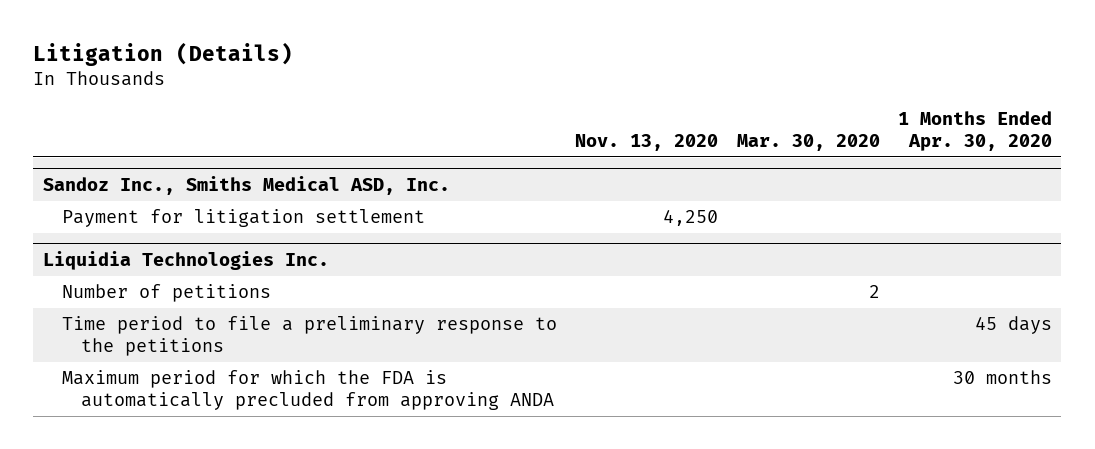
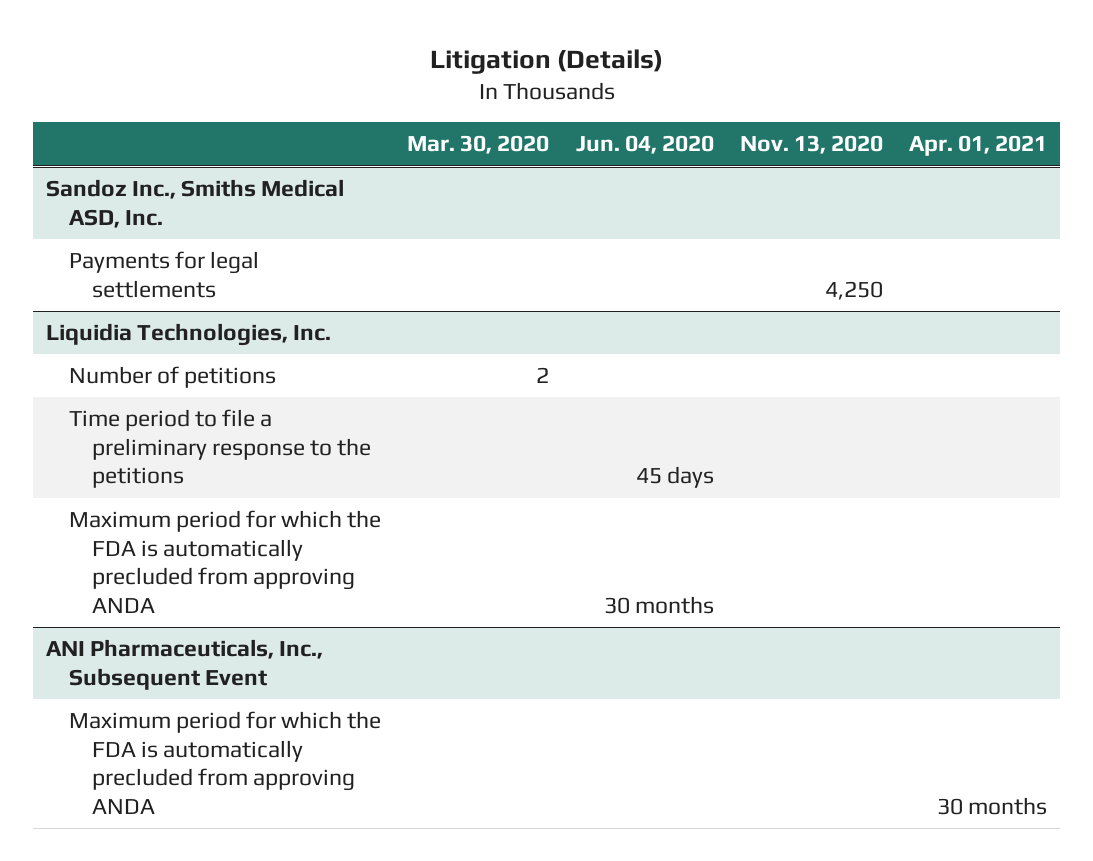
- | Nov. 13, 2020 | Mar. 30, 2020 | 1 Months Ended Apr. 30, 2020
+ | Mar. 30, 2020 | Jun. 04, 2020 | Nov. 13, 2020 | Apr. 01, 2021
@ Sandoz Inc., Smiths Medical ASD, Inc.
- Payment for litigation settlement | 4,250 | |
- Liquidia Technologies Inc.
@ Sandoz Inc., Smiths Medical ASD, Inc.
+ Payments for legal settlements | | | 4,250 |
+ Liquidia Technologies, Inc.
+ ANI Pharmaceuticals, Inc., Subsequent Event
+ Maximum period for which the FDA is automatically precluded from approving ANDA | | | | 30 months

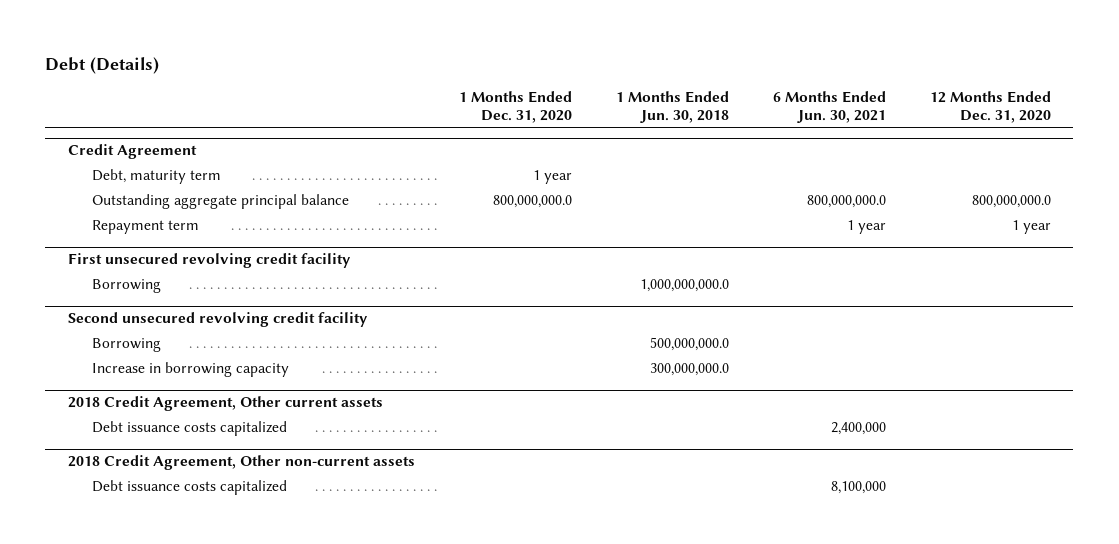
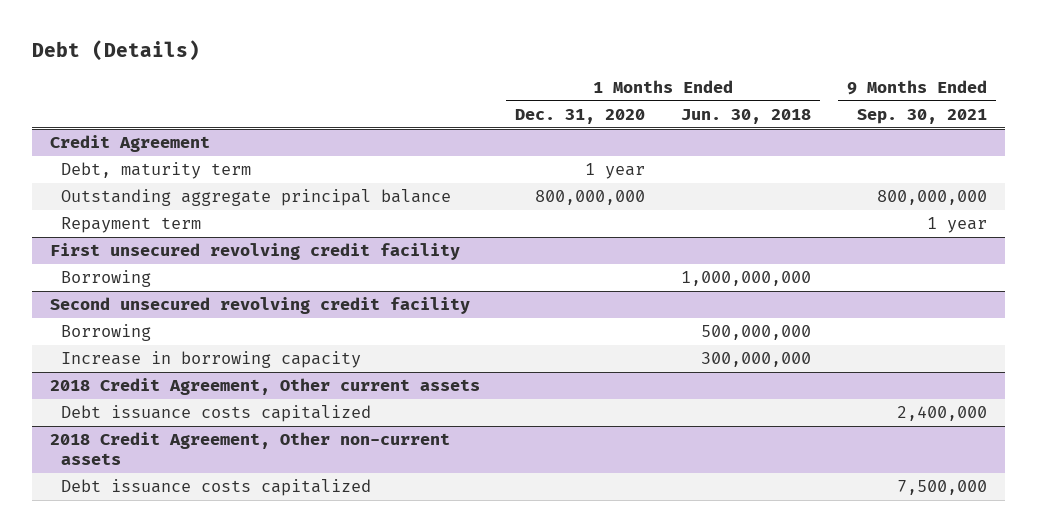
- | 1 Months Ended Dec. 31, 2020 | 1 Months Ended Jun. 30, 2018 | 6 Months Ended Jun. 30, 2021 | 12 Months Ended Dec. 31, 2020
+ | 1 Months Ended Dec. 31, 2020 | 1 Months Ended Jun. 30, 2018 | 9 Months Ended Sep. 30, 2021
@ Credit Agreement
- Outstanding aggregate principal balance | 800,000,000.0 | | 800,000,000.0 | 800,000,000.0
+ Outstanding aggregate principal balance | 800,000,000 | | 800,000,000
@ First unsecured revolving credit facility
- Borrowing | | 1,000,000,000.0 | |
+ Borrowing | | 1,000,000,000 |
@ Second unsecured revolving credit facility
- Borrowing | | 500,000,000.0 | |
- Increase in borrowing capacity | | 300,000,000.0 | |
+ Borrowing | | 500,000,000 |
+ Increase in borrowing capacity | | 300,000,000 |

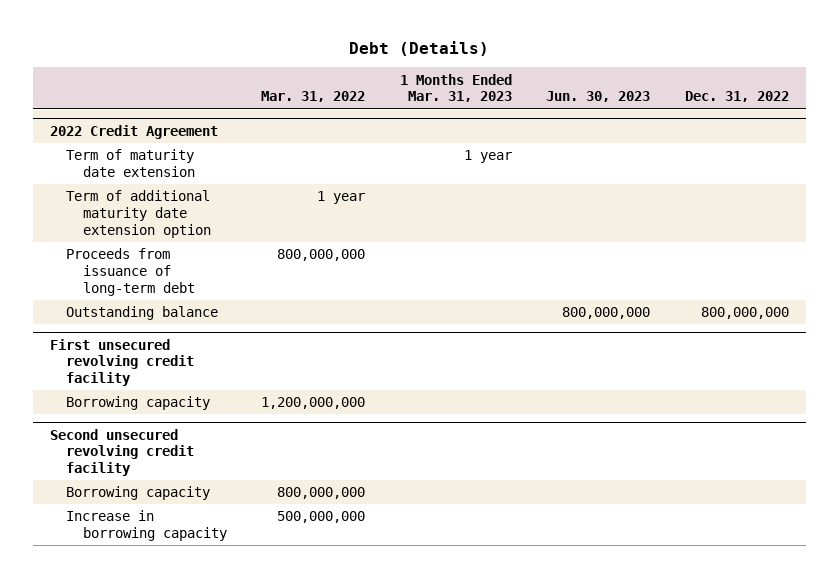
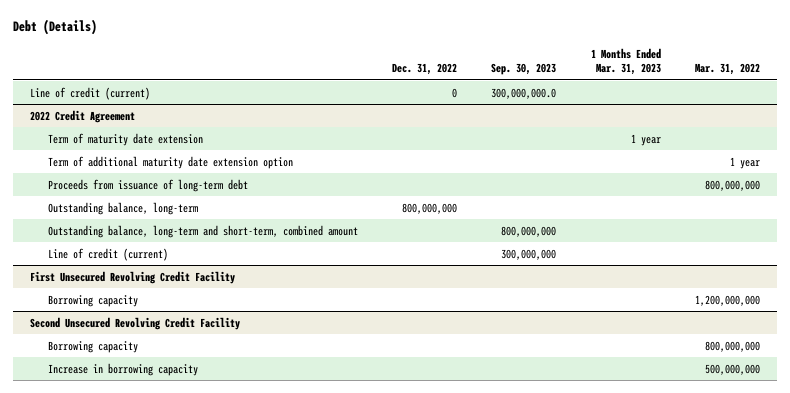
- | Mar. 31, 2022 | 1 Months Ended Mar. 31, 2023 | Jun. 30, 2023 | Dec. 31, 2022
+ | Dec. 31, 2022 | Sep. 30, 2023 | 1 Months Ended Mar. 31, 2023 | Mar. 31, 2022
+ Line of credit (current) | 0 | 300,000,000.0 | |
@ 2022 Credit Agreement
- Outstanding balance | | | 800,000,000 | 800,000,000
- First unsecured revolving credit facility
@ 2022 Credit Agreement
+ Outstanding balance, long-term | 800,000,000 | | |
+ Outstanding balance, long-term and short-term, combined amount | | 800,000,000 | |
+ Line of credit (current) | | 300,000,000 | |
+ First Unsecured Revolving Credit Facility
- Second unsecured revolving credit facility
+ Second Unsecured Revolving Credit Facility

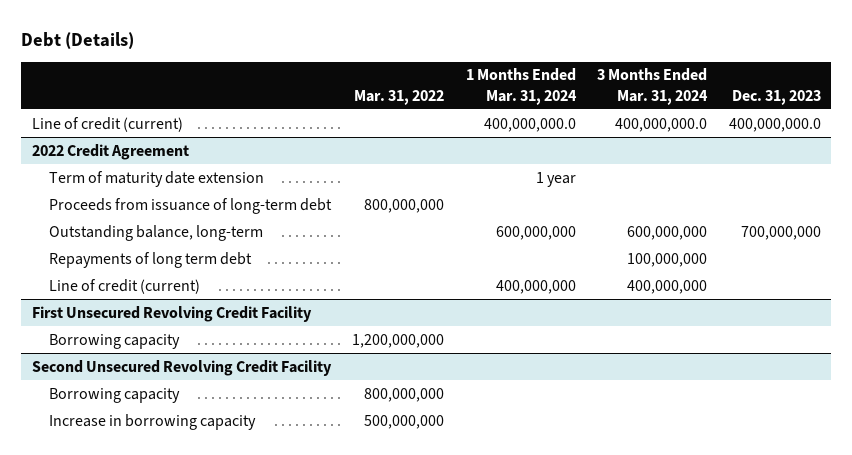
- | Dec. 31, 2022 | Sep. 30, 2023 | 1 Months Ended Mar. 31, 2023 | Mar. 31, 2022
+ | Mar. 31, 2022 | 1 Months Ended Mar. 31, 2024 | 3 Months Ended Mar. 31, 2024 | Dec. 31, 2023
@ 2022 Credit Agreement
- Term of additional maturity date extension option | | | | 1 year
- Outstanding balance, long-term and short-term, combined amount | | 800,000,000 | |
+ Repayments of long term debt | | | 100,000,000 |

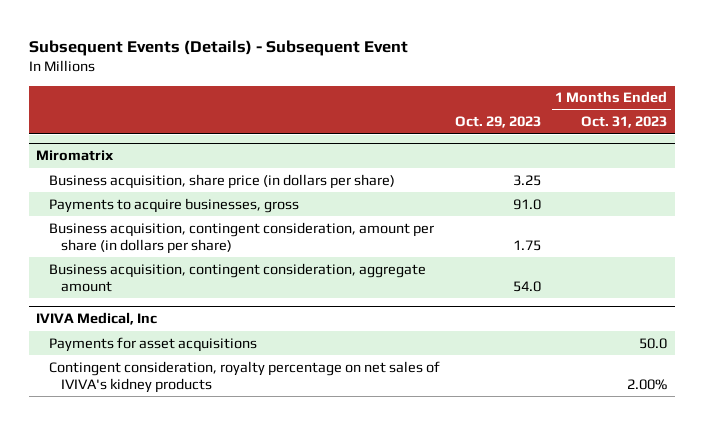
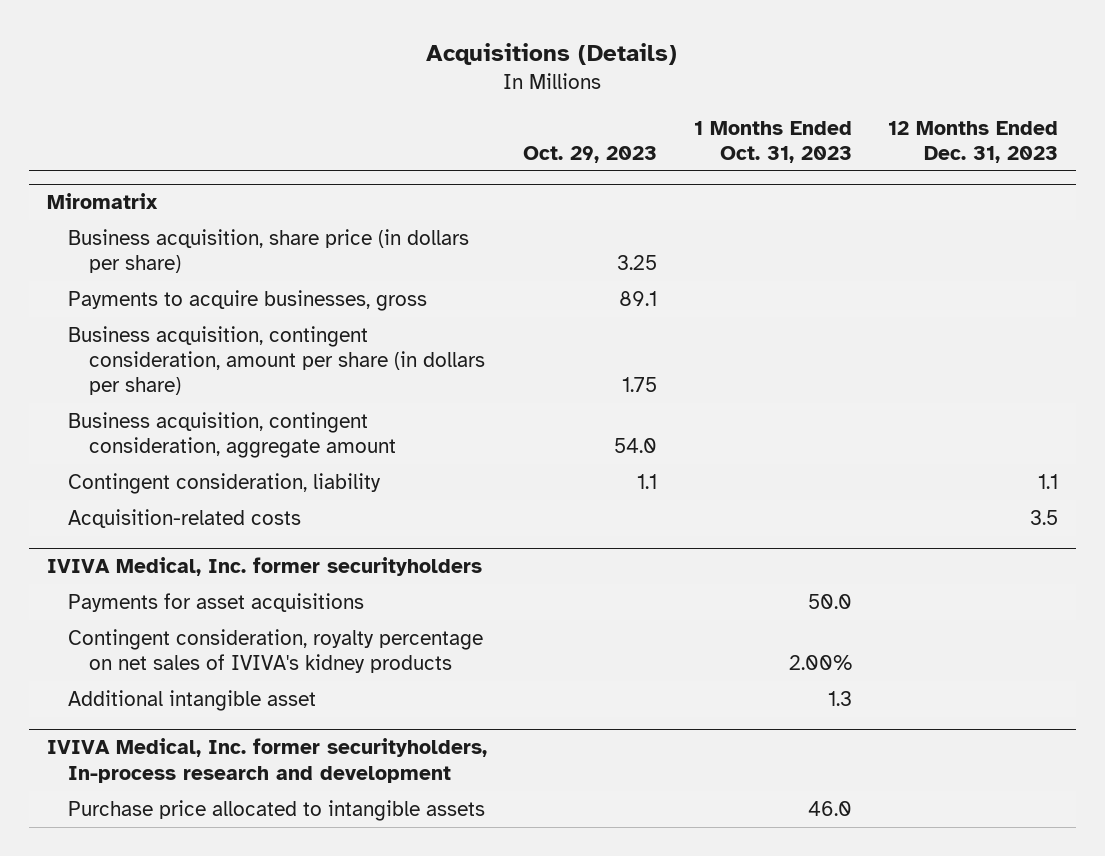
- Subsequent Events (Details) - Subsequent Event
+ Acquisitions (Details)
- | Oct. 29, 2023 | 1 Months Ended Oct. 31, 2023
+ | Oct. 29, 2023 | 1 Months Ended Oct. 31, 2023 | 12 Months Ended Dec. 31, 2023
@ Miromatrix
- Payments to acquire businesses, gross | 91.0 |
+ Payments to acquire businesses, gross | 89.1 | |
- IVIVA Medical, Inc
@ Miromatrix
+ Contingent consideration, liability | 1.1 | | 1.1
+ Acquisition-related costs | | | 3.5
+ IVIVA Medical, Inc. former securityholders
+ Additional intangible asset | | 1.3 |
+ IVIVA Medical, Inc. former securityholders, In-process research and development
+ Purchase price allocated to intangible assets | | 46.0 |

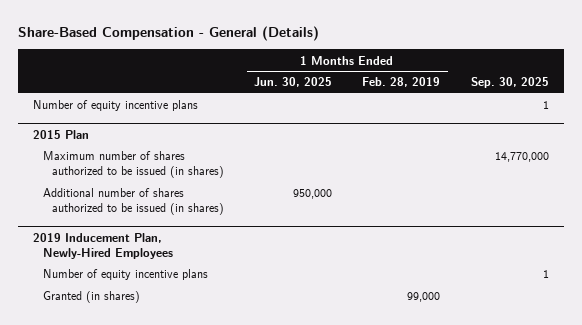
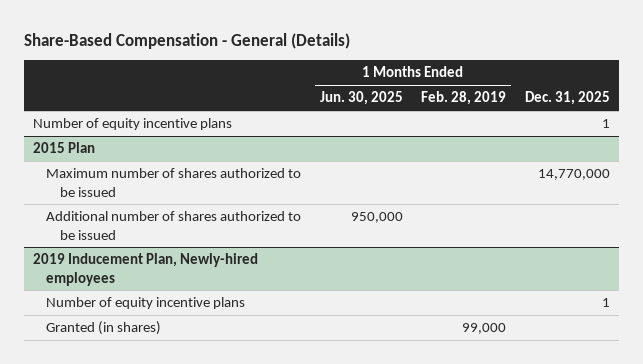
- | 1 Months Ended Jun. 30, 2025 | 1 Months Ended Feb. 28, 2019 | Sep. 30, 2025
+ | 1 Months Ended Jun. 30, 2025 | 1 Months Ended Feb. 28, 2019 | Dec. 31, 2025
@ 2015 Plan
- Maximum number of shares authorized to be issued (in shares) | | | 14,770,000
- Additional number of shares authorized to be issued (in shares) | 950,000 | |
- 2019 Inducement Plan, Newly-Hired Employees
@ 2015 Plan
+ Maximum number of shares authorized to be issued | | | 14,770,000
+ Additional number of shares authorized to be issued | 950,000 | |
+ 2019 Inducement Plan, Newly-hired employees

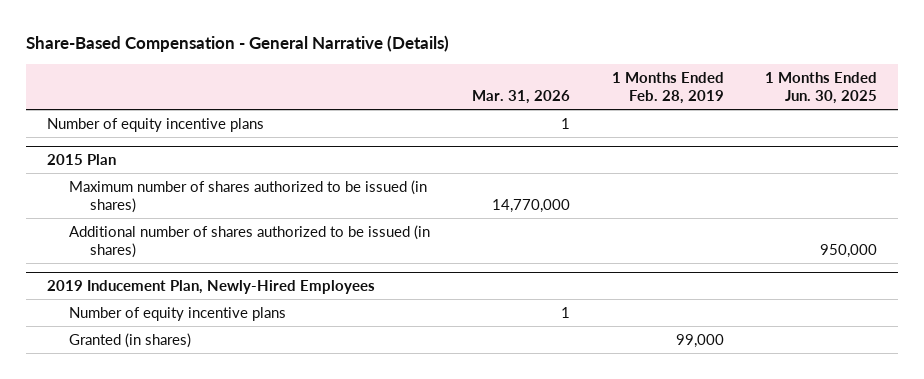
- Share-Based Compensation - General (Details)
+ Share-Based Compensation - General Narrative (Details)
- | 1 Months Ended Jun. 30, 2025 | 1 Months Ended Feb. 28, 2019 | Dec. 31, 2025
+ | Mar. 31, 2026 | 1 Months Ended Feb. 28, 2019 | 1 Months Ended Jun. 30, 2025
@ 2015 Plan
- Maximum number of shares authorized to be issued | | | 14,770,000
- Additional number of shares authorized to be issued | 950,000 | |
- 2019 Inducement Plan, Newly-hired employees
@ 2015 Plan
+ Maximum number of shares authorized to be issued (in shares) | 14,770,000 | |
+ Additional number of shares authorized to be issued (in shares) | | | 950,000
+ 2019 Inducement Plan, Newly-Hired Employees

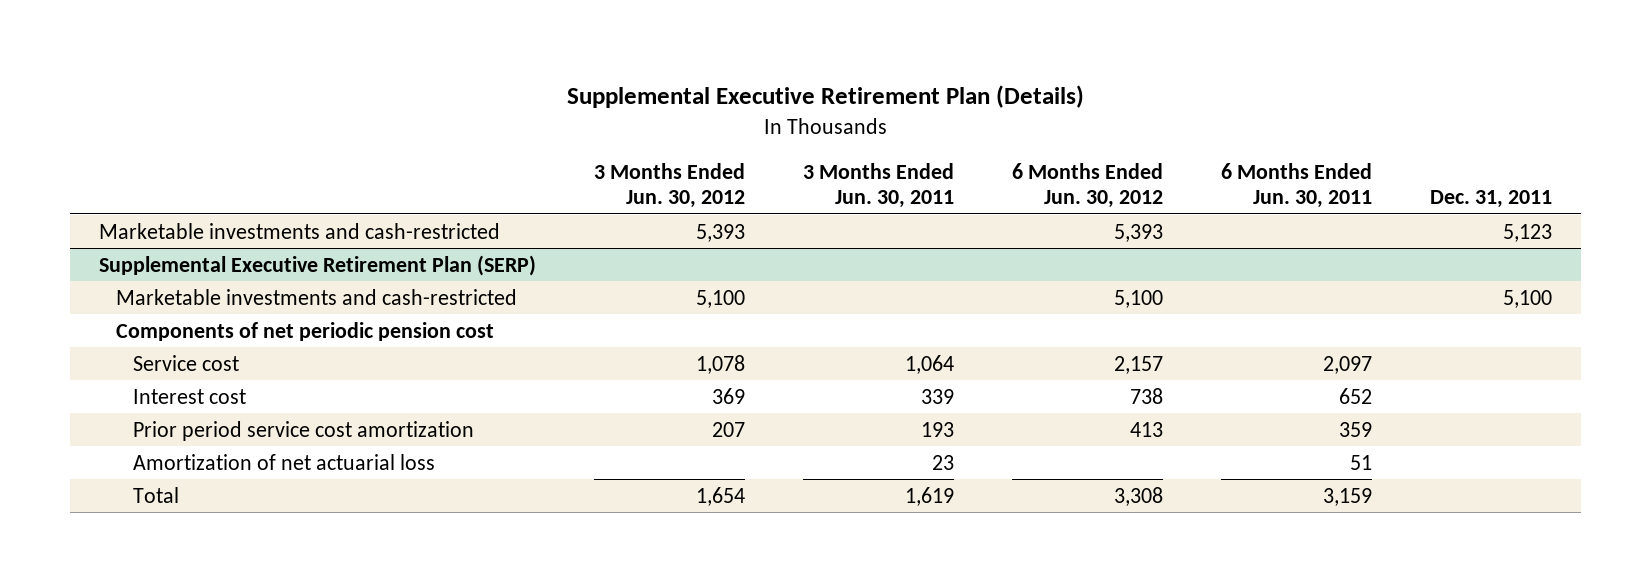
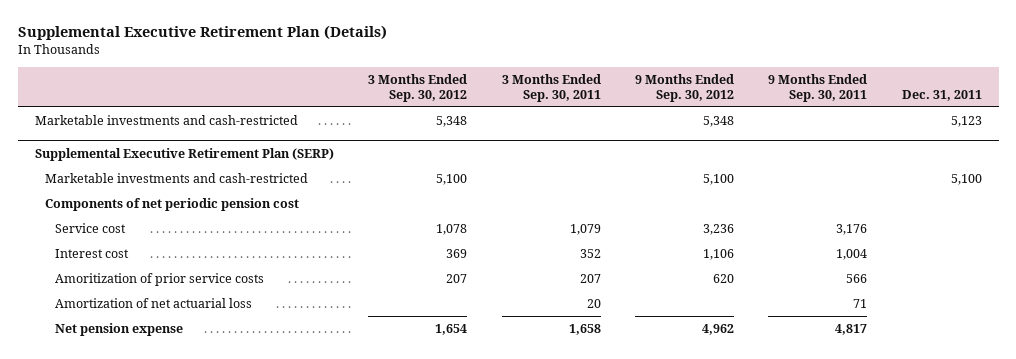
- | 3 Months Ended Jun. 30, 2012 | 3 Months Ended Jun. 30, 2011 | 6 Months Ended Jun. 30, 2012 | 6 Months Ended Jun. 30, 2011 | Dec. 31, 2011
+ | 3 Months Ended Sep. 30, 2012 | 3 Months Ended Sep. 30, 2011 | 9 Months Ended Sep. 30, 2012 | 9 Months Ended Sep. 30, 2011 | Dec. 31, 2011
@ Supplemental Executive Retirement Plan (SERP)
- Prior period service cost amortization | 207 | 193 | 413 | 359 |
+ Amoritization of prior service costs | 207 | 207 | 620 | 566 |
- Total | 1,654 | 1,619 | 3,308 | 3,159 |
+ Net pension expense | 1,654 | 1,658 | 4,962 | 4,817 |

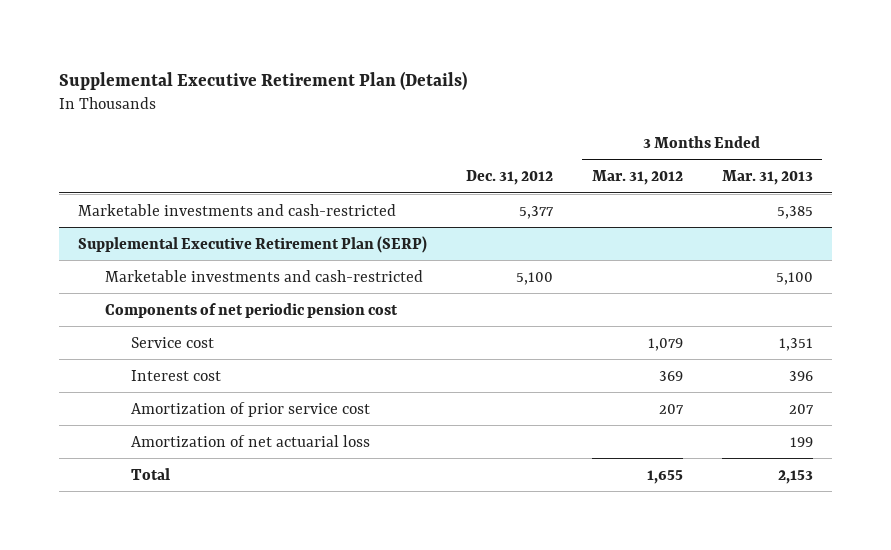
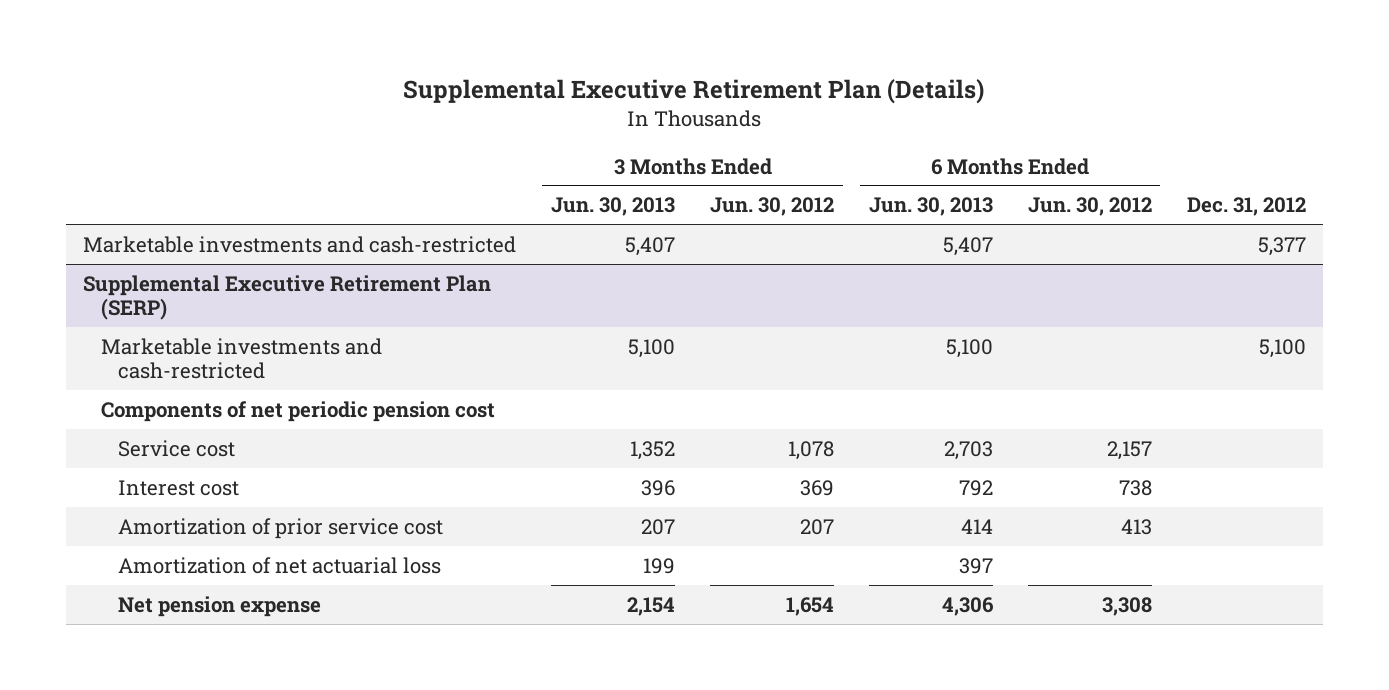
- | Dec. 31, 2012 | 3 Months Ended Mar. 31, 2012 | 3 Months Ended Mar. 31, 2013
+ | 3 Months Ended Jun. 30, 2013 | 3 Months Ended Jun. 30, 2012 | 6 Months Ended Jun. 30, 2013 | 6 Months Ended Jun. 30, 2012 | Dec. 31, 2012
@ Supplemental Executive Retirement Plan (SERP)
- Total | | 1,655 | 2,153
+ Net pension expense | 2,154 | 1,654 | 4,306 | 3,308 |

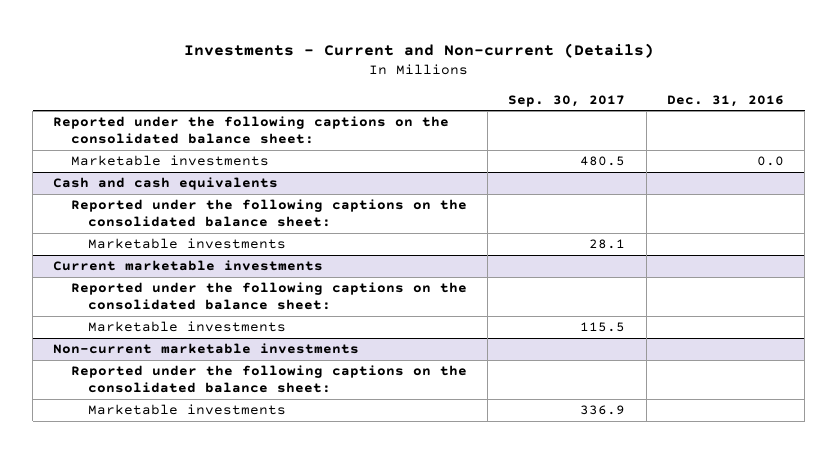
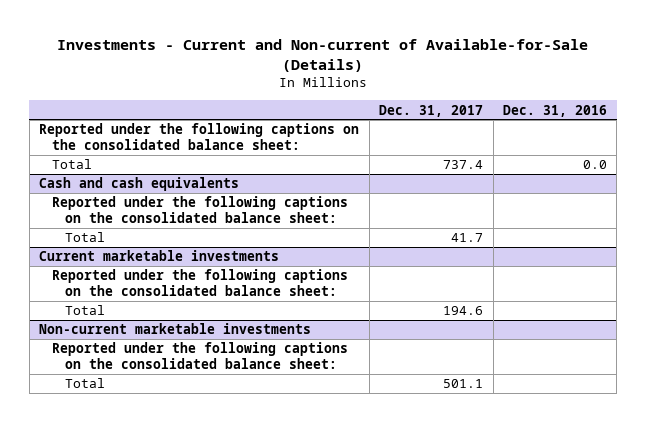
- Investments - Current and Non-current (Details)
+ Investments - Current and Non-current of Available-for-Sale (Details)
- | Sep. 30, 2017 | Dec. 31, 2016
+ | Dec. 31, 2017 | Dec. 31, 2016
- Marketable investments | 480.5 | 0.0
+ Total | 737.4 | 0.0
@ Cash and cash equivalents
- Marketable investments | 28.1 |
+ Total | 41.7 |
@ Current marketable investments
- Marketable investments | 115.5 |
+ Total | 194.6 |
@ Non-current marketable investments
- Marketable investments | 336.9 |
+ Total | 501.1 |

